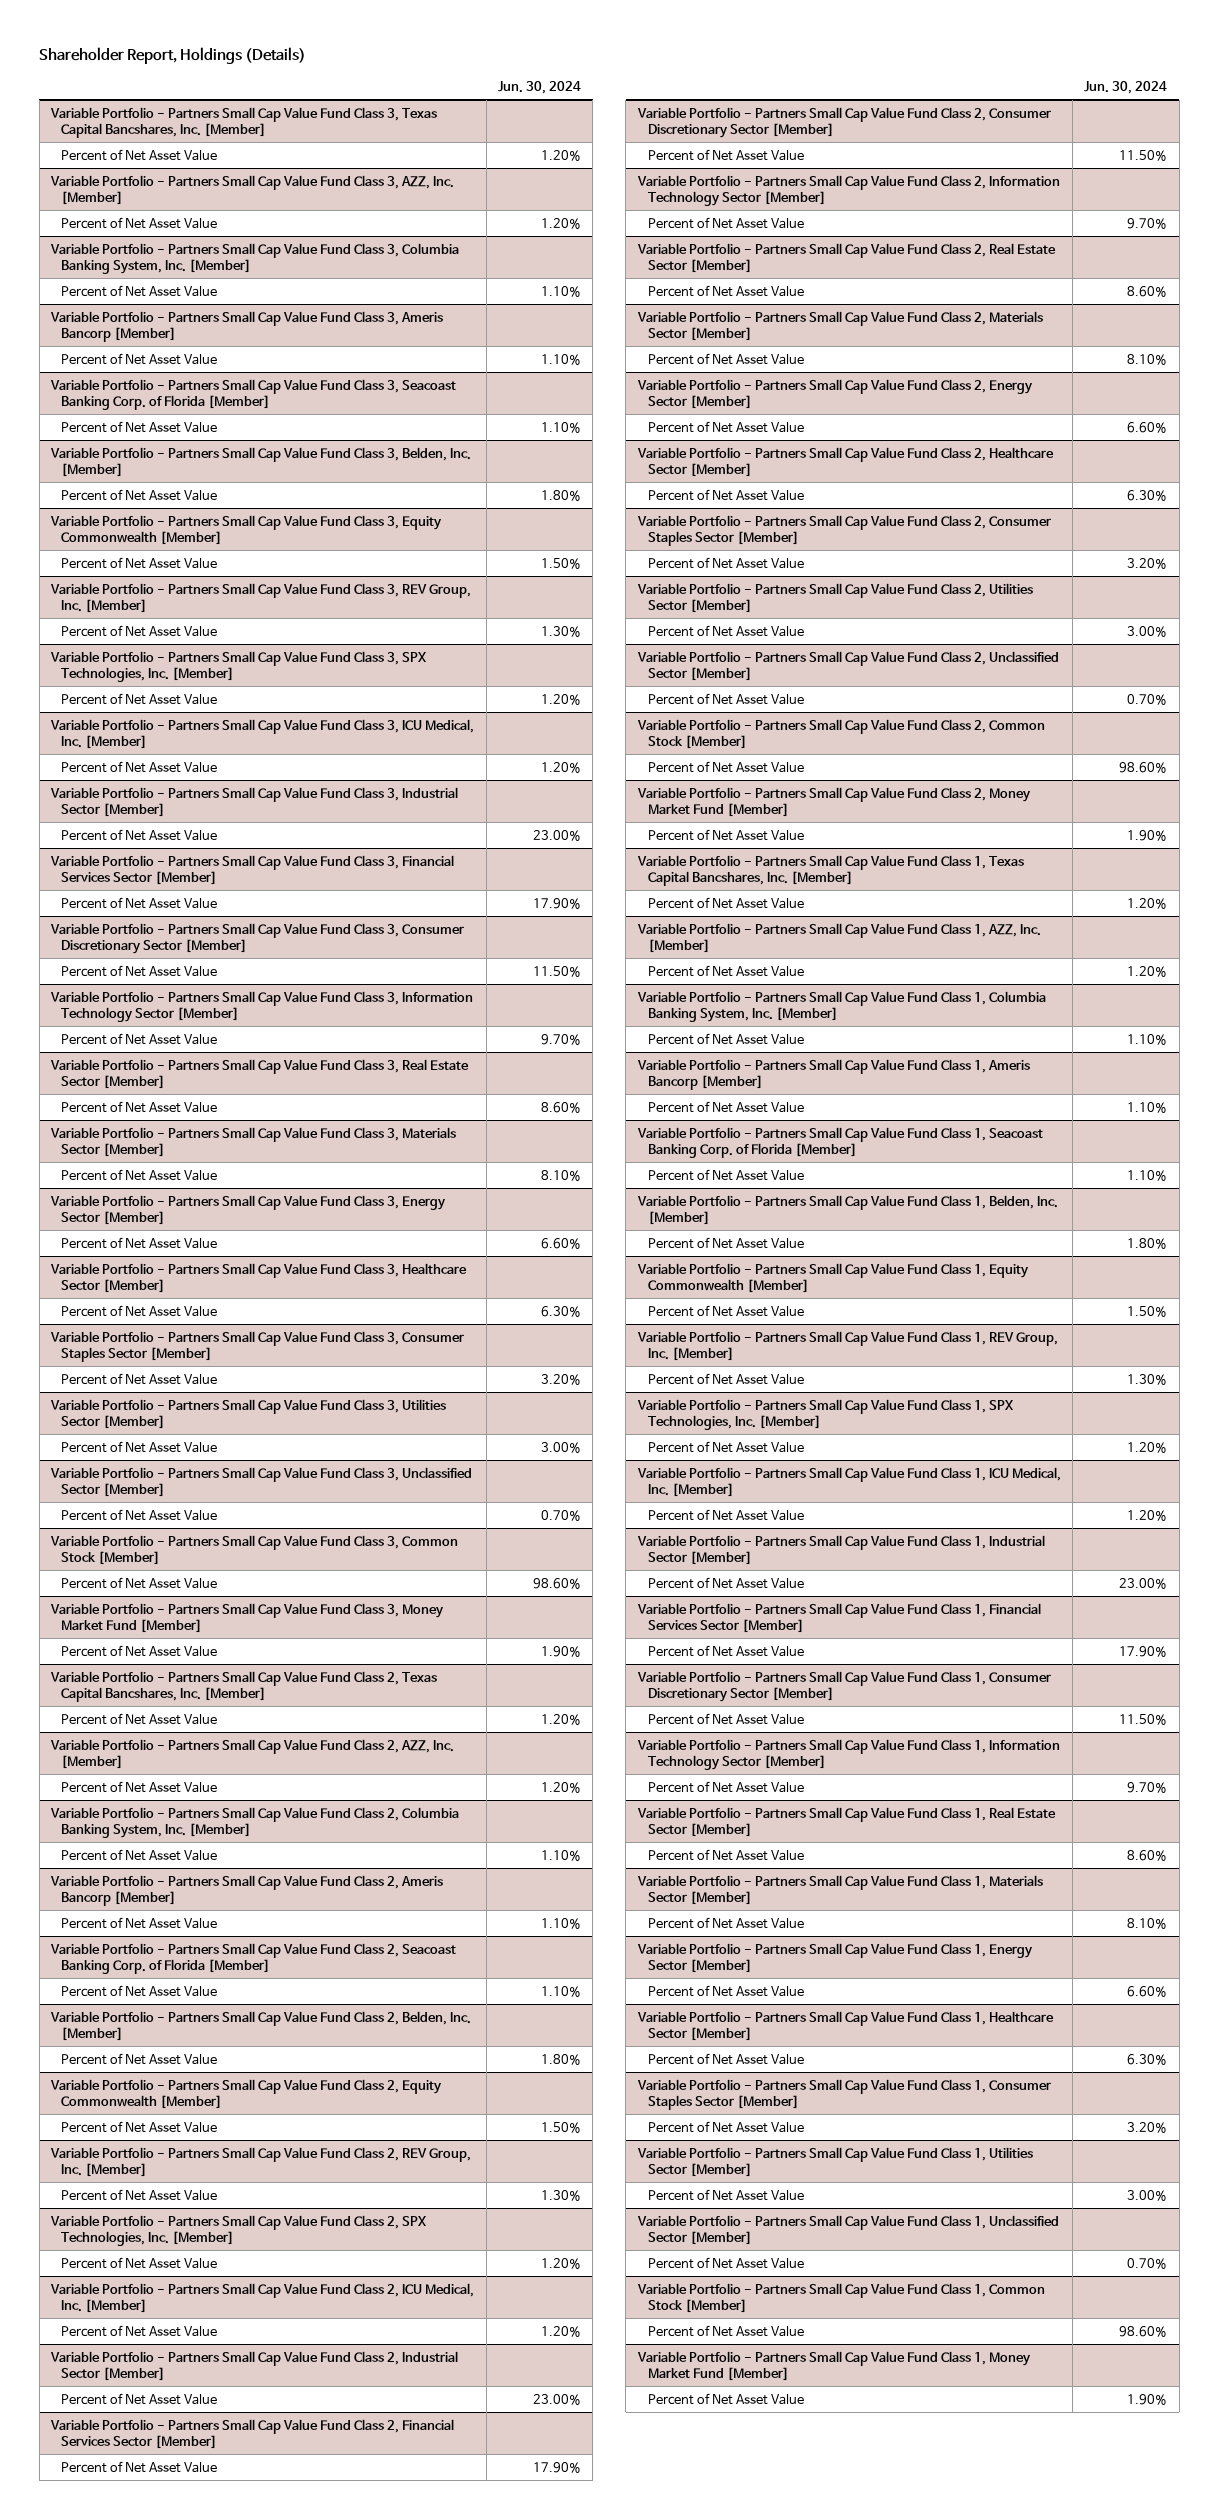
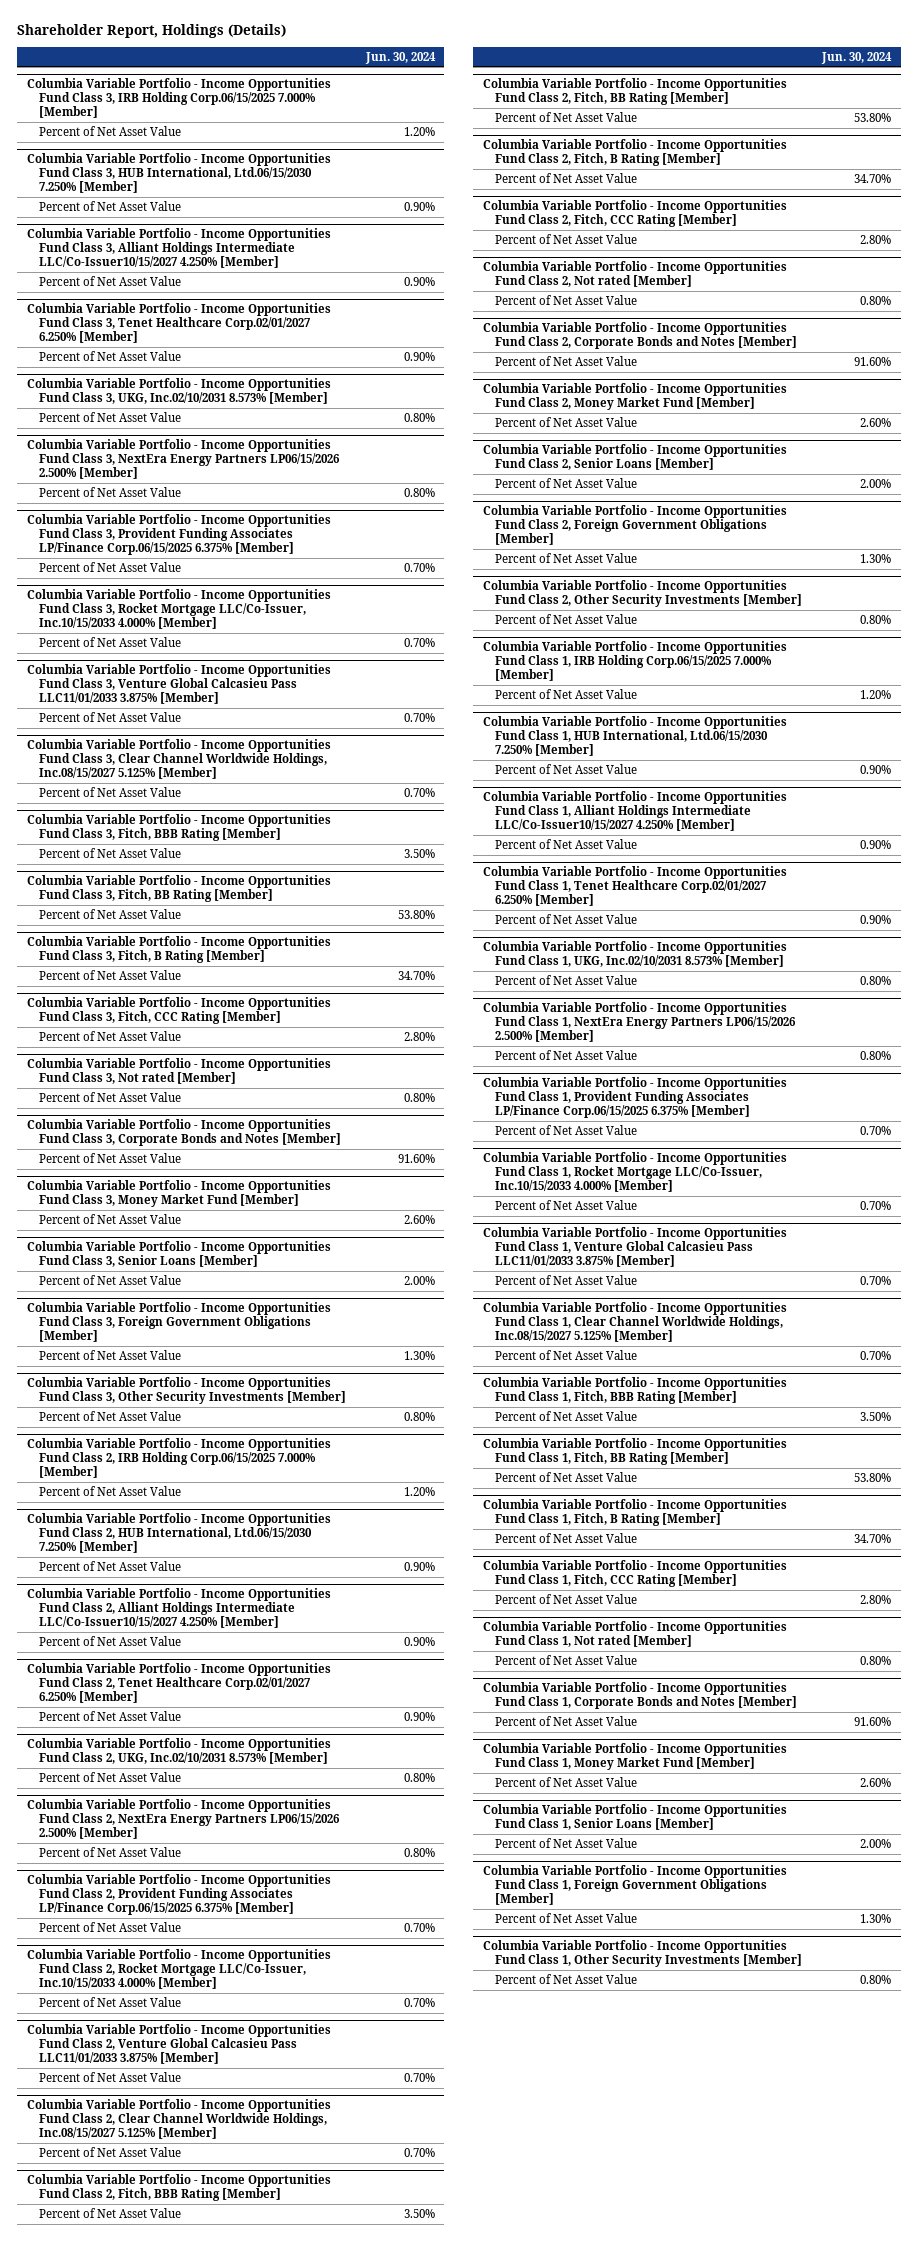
- Variable Portfolio - Partners Small Cap Value Fund Class 3, Texas Capital Bancshares, Inc. [Member]
- Percent of Net Asset Value | 1.20%
- Variable Portfolio - Partners Small Cap Value Fund Class 3, AZZ, Inc. [Member]
- Percent of Net Asset Value | 1.20%
- Variable Portfolio - Partners Small Cap Value Fund Class 3, Columbia Banking System, Inc. [Member]
- Percent of Net Asset Value | 1.10%
- Variable Portfolio - Partners Small Cap Value Fund Class 3, Ameris Bancorp [Member]
- Percent of Net Asset Value | 1.10%
- Variable Portfolio - Partners Small Cap Value Fund Class 3, Seacoast Banking Corp. of Florida [Member]
- Percent of Net Asset Value | 1.10%
- Variable Portfolio - Partners Small Cap Value Fund Class 3, Belden, Inc. [Member]
- Percent of Net Asset Value | 1.80%
- Variable Portfolio - Partners Small Cap Value Fund Class 3, Equity Commonwealth [Member]
- Percent of Net Asset Value | 1.50%
- Variable Portfolio - Partners Small Cap Value Fund Class 3, REV Group, Inc. [Member]
- Percent of Net Asset Value | 1.30%
- Variable Portfolio - Partners Small Cap Value Fund Class 3, SPX Technologies, Inc. [Member]
- Percent of Net Asset Value | 1.20%
- Variable Portfolio - Partners Small Cap Value Fund Class 3, ICU Medical, Inc. [Member]
+ Columbia Variable Portfolio - Income Opportunities Fund Class 3, IRB Holding Corp.06/15/2025 7.000% [Member]
- Variable Portfolio - Partners Small Cap Value Fund Class 3, Industrial Sector [Member]
- Percent of Net Asset Value | 23.00%
- Variable Portfolio - Partners Small Cap Value Fund Class 3, Financial Services Sector [Member]
- Percent of Net Asset Value | 17.90%
- Variable Portfolio - Partners Small Cap Value Fund Class 3, Consumer Discretionary Sector [Member]
- Percent of Net Asset Value | 11.50%
- Variable Portfolio - Partners Small Cap Value Fund Class 3, Information Technology Sector [Member]
- Percent of Net Asset Value | 9.70%
- Variable Portfolio - Partners Small Cap Value Fund Class 3, Real Estate Sector [Member]
- Percent of Net Asset Value | 8.60%
- Variable Portfolio - Partners Small Cap Value Fund Class 3, Materials Sector [Member]
- Percent of Net Asset Value | 8.10%
- Variable Portfolio - Partners Small Cap Value Fund Class 3, Energy Sector [Member]
- Percent of Net Asset Value | 6.60%
- Variable Portfolio - Partners Small Cap Value Fund Class 3, Healthcare Sector [Member]
- Percent of Net Asset Value | 6.30%
- Variable Portfolio - Partners Small Cap Value Fund Class 3, Consumer Staples Sector [Member]
- Percent of Net Asset Value | 3.20%
- Variable Portfolio - Partners Small Cap Value Fund Class 3, Utilities Sector [Member]
- Percent of Net Asset Value | 3.00%
- Variable Portfolio - Partners Small Cap Value Fund Class 3, Unclassified Sector [Member]
+ Columbia Variable Portfolio - Income Opportunities Fund Class 3, HUB International, Ltd.06/15/2030 7.250% [Member]
+ Percent of Net Asset Value | 0.90%
+ Columbia Variable Portfolio - Income Opportunities Fund Class 3, Alliant Holdings Intermediate LLC/Co-Issuer10/15/2027 4.250% [Member]
+ Percent of Net Asset Value | 0.90%
+ Columbia Variable Portfolio - Income Opportunities Fund Class 3, Tenet Healthcare Corp.02/01/2027 6.250% [Member]
+ Percent of Net Asset Value | 0.90%
+ Columbia Variable Portfolio - Income Opportunities Fund Class 3, UKG, Inc.02/10/2031 8.573% [Member]
+ Percent of Net Asset Value | 0.80%
+ Columbia Variable Portfolio - Income Opportunities Fund Class 3, NextEra Energy Partners LP06/15/2026 2.500% [Member]
+ Percent of Net Asset Value | 0.80%
+ Columbia Variable Portfolio - Income Opportunities Fund Class 3, Provident Funding Associates LP/Finance Corp.06/15/2025 6.375% [Member]
- Variable Portfolio - Partners Small Cap Value Fund Class 3, Common Stock [Member]
- Percent of Net Asset Value | 98.60%
- Variable Portfolio - Partners Small Cap Value Fund Class 3, Money Market Fund [Member]
- Percent of Net Asset Value | 1.90%
- Variable Portfolio - Partners Small Cap Value Fund Class 2, Texas Capital Bancshares, Inc. [Member]
- Percent of Net Asset Value | 1.20%
- Variable Portfolio - Partners Small Cap Value Fund Class 2, AZZ, Inc. [Member]
- Percent of Net Asset Value | 1.20%
- Variable Portfolio - Partners Small Cap Value Fund Class 2, Columbia Banking System, Inc. [Member]
- Percent of Net Asset Value | 1.10%
- Variable Portfolio - Partners Small Cap Value Fund Class 2, Ameris Bancorp [Member]
- Percent of Net Asset Value | 1.10%
- Variable Portfolio - Partners Small Cap Value Fund Class 2, Seacoast Banking Corp. of Florida [Member]
- Percent of Net Asset Value | 1.10%
- Variable Portfolio - Partners Small Cap Value Fund Class 2, Belden, Inc. [Member]
- Percent of Net Asset Value | 1.80%
- Variable Portfolio - Partners Small Cap Value Fund Class 2, Equity Commonwealth [Member]
- Percent of Net Asset Value | 1.50%
- Variable Portfolio - Partners Small Cap Value Fund Class 2, REV Group, Inc. [Member]
+ Columbia Variable Portfolio - Income Opportunities Fund Class 3, Rocket Mortgage LLC/Co-Issuer, Inc.10/15/2033 4.000% [Member]
+ Percent of Net Asset Value | 0.70%
+ Columbia Variable Portfolio - Income Opportunities Fund Class 3, Venture Global Calcasieu Pass LLC11/01/2033 3.875% [Member]
+ Percent of Net Asset Value | 0.70%
+ Columbia Variable Portfolio - Income Opportunities Fund Class 3, Clear Channel Worldwide Holdings, Inc.08/15/2027 5.125% [Member]
+ Percent of Net Asset Value | 0.70%
+ Columbia Variable Portfolio - Income Opportunities Fund Class 3, Fitch, BBB Rating [Member]
+ Percent of Net Asset Value | 3.50%
+ Columbia Variable Portfolio - Income Opportunities Fund Class 3, Fitch, BB Rating [Member]
+ Percent of Net Asset Value | 53.80%
+ Columbia Variable Portfolio - Income Opportunities Fund Class 3, Fitch, B Rating [Member]
+ Percent of Net Asset Value | 34.70%
+ Columbia Variable Portfolio - Income Opportunities Fund Class 3, Fitch, CCC Rating [Member]
+ Percent of Net Asset Value | 2.80%
+ Columbia Variable Portfolio - Income Opportunities Fund Class 3, Not rated [Member]
+ Percent of Net Asset Value | 0.80%
+ Columbia Variable Portfolio - Income Opportunities Fund Class 3, Corporate Bonds and Notes [Member]
+ Percent of Net Asset Value | 91.60%
+ Columbia Variable Portfolio - Income Opportunities Fund Class 3, Money Market Fund [Member]
+ Percent of Net Asset Value | 2.60%
+ Columbia Variable Portfolio - Income Opportunities Fund Class 3, Senior Loans [Member]
+ Percent of Net Asset Value | 2.00%
+ Columbia Variable Portfolio - Income Opportunities Fund Class 3, Foreign Government Obligations [Member]
- Variable Portfolio - Partners Small Cap Value Fund Class 2, SPX Technologies, Inc. [Member]
- Percent of Net Asset Value | 1.20%
- Variable Portfolio - Partners Small Cap Value Fund Class 2, ICU Medical, Inc. [Member]
+ Columbia Variable Portfolio - Income Opportunities Fund Class 3, Other Security Investments [Member]
+ Percent of Net Asset Value | 0.80%
+ Columbia Variable Portfolio - Income Opportunities Fund Class 2, IRB Holding Corp.06/15/2025 7.000% [Member]
- Variable Portfolio - Partners Small Cap Value Fund Class 2, Industrial Sector [Member]
- Percent of Net Asset Value | 23.00%
- Variable Portfolio - Partners Small Cap Value Fund Class 2, Financial Services Sector [Member]
- Percent of Net Asset Value | 17.90%
- Variable Portfolio - Partners Small Cap Value Fund Class 2, Consumer Discretionary Sector [Member]
- Percent of Net Asset Value | 11.50%
- Variable Portfolio - Partners Small Cap Value Fund Class 2, Information Technology Sector [Member]
- Percent of Net Asset Value | 9.70%
- Variable Portfolio - Partners Small Cap Value Fund Class 2, Real Estate Sector [Member]
- Percent of Net Asset Value | 8.60%
- Variable Portfolio - Partners Small Cap Value Fund Class 2, Materials Sector [Member]
- Percent of Net Asset Value | 8.10%
- Variable Portfolio - Partners Small Cap Value Fund Class 2, Energy Sector [Member]
- Percent of Net Asset Value | 6.60%
- Variable Portfolio - Partners Small Cap Value Fund Class 2, Healthcare Sector [Member]
- Percent of Net Asset Value | 6.30%
- Variable Portfolio - Partners Small Cap Value Fund Class 2, Consumer Staples Sector [Member]
- Percent of Net Asset Value | 3.20%
- Variable Portfolio - Partners Small Cap Value Fund Class 2, Utilities Sector [Member]
- Percent of Net Asset Value | 3.00%
- Variable Portfolio - Partners Small Cap Value Fund Class 2, Unclassified Sector [Member]
+ Columbia Variable Portfolio - Income Opportunities Fund Class 2, HUB International, Ltd.06/15/2030 7.250% [Member]
+ Percent of Net Asset Value | 0.90%
+ Columbia Variable Portfolio - Income Opportunities Fund Class 2, Alliant Holdings Intermediate LLC/Co-Issuer10/15/2027 4.250% [Member]
+ Percent of Net Asset Value | 0.90%
+ Columbia Variable Portfolio - Income Opportunities Fund Class 2, Tenet Healthcare Corp.02/01/2027 6.250% [Member]
+ Percent of Net Asset Value | 0.90%
+ Columbia Variable Portfolio - Income Opportunities Fund Class 2, UKG, Inc.02/10/2031 8.573% [Member]
+ Percent of Net Asset Value | 0.80%
+ Columbia Variable Portfolio - Income Opportunities Fund Class 2, NextEra Energy Partners LP06/15/2026 2.500% [Member]
+ Percent of Net Asset Value | 0.80%
+ Columbia Variable Portfolio - Income Opportunities Fund Class 2, Provident Funding Associates LP/Finance Corp.06/15/2025 6.375% [Member]
- Variable Portfolio - Partners Small Cap Value Fund Class 2, Common Stock [Member]
- Percent of Net Asset Value | 98.60%
- Variable Portfolio - Partners Small Cap Value Fund Class 2, Money Market Fund [Member]
- Percent of Net Asset Value | 1.90%
- Variable Portfolio - Partners Small Cap Value Fund Class 1, Texas Capital Bancshares, Inc. [Member]
- Percent of Net Asset Value | 1.20%
- Variable Portfolio - Partners Small Cap Value Fund Class 1, AZZ, Inc. [Member]
- Percent of Net Asset Value | 1.20%
- Variable Portfolio - Partners Small Cap Value Fund Class 1, Columbia Banking System, Inc. [Member]
- Percent of Net Asset Value | 1.10%
- Variable Portfolio - Partners Small Cap Value Fund Class 1, Ameris Bancorp [Member]
- Percent of Net Asset Value | 1.10%
- Variable Portfolio - Partners Small Cap Value Fund Class 1, Seacoast Banking Corp. of Florida [Member]
- Percent of Net Asset Value | 1.10%
- Variable Portfolio - Partners Small Cap Value Fund Class 1, Belden, Inc. [Member]
- Percent of Net Asset Value | 1.80%
- Variable Portfolio - Partners Small Cap Value Fund Class 1, Equity Commonwealth [Member]
- Percent of Net Asset Value | 1.50%
- Variable Portfolio - Partners Small Cap Value Fund Class 1, REV Group, Inc. [Member]
+ Columbia Variable Portfolio - Income Opportunities Fund Class 2, Rocket Mortgage LLC/Co-Issuer, Inc.10/15/2033 4.000% [Member]
+ Percent of Net Asset Value | 0.70%
+ Columbia Variable Portfolio - Income Opportunities Fund Class 2, Venture Global Calcasieu Pass LLC11/01/2033 3.875% [Member]
+ Percent of Net Asset Value | 0.70%
+ Columbia Variable Portfolio - Income Opportunities Fund Class 2, Clear Channel Worldwide Holdings, Inc.08/15/2027 5.125% [Member]
+ Percent of Net Asset Value | 0.70%
+ Columbia Variable Portfolio - Income Opportunities Fund Class 2, Fitch, BBB Rating [Member]
+ Percent of Net Asset Value | 3.50%
+ Columbia Variable Portfolio - Income Opportunities Fund Class 2, Fitch, BB Rating [Member]
+ Percent of Net Asset Value | 53.80%
+ Columbia Variable Portfolio - Income Opportunities Fund Class 2, Fitch, B Rating [Member]
+ Percent of Net Asset Value | 34.70%
+ Columbia Variable Portfolio - Income Opportunities Fund Class 2, Fitch, CCC Rating [Member]
+ Percent of Net Asset Value | 2.80%
+ Columbia Variable Portfolio - Income Opportunities Fund Class 2, Not rated [Member]
+ Percent of Net Asset Value | 0.80%
+ Columbia Variable Portfolio - Income Opportunities Fund Class 2, Corporate Bonds and Notes [Member]
+ Percent of Net Asset Value | 91.60%
+ Columbia Variable Portfolio - Income Opportunities Fund Class 2, Money Market Fund [Member]
+ Percent of Net Asset Value | 2.60%
+ Columbia Variable Portfolio - Income Opportunities Fund Class 2, Senior Loans [Member]
+ Percent of Net Asset Value | 2.00%
+ Columbia Variable Portfolio - Income Opportunities Fund Class 2, Foreign Government Obligations [Member]
- Variable Portfolio - Partners Small Cap Value Fund Class 1, SPX Technologies, Inc. [Member]
- Percent of Net Asset Value | 1.20%
- Variable Portfolio - Partners Small Cap Value Fund Class 1, ICU Medical, Inc. [Member]
+ Columbia Variable Portfolio - Income Opportunities Fund Class 2, Other Security Investments [Member]
+ Percent of Net Asset Value | 0.80%
+ Columbia Variable Portfolio - Income Opportunities Fund Class 1, IRB Holding Corp.06/15/2025 7.000% [Member]
- Variable Portfolio - Partners Small Cap Value Fund Class 1, Industrial Sector [Member]
- Percent of Net Asset Value | 23.00%
- Variable Portfolio - Partners Small Cap Value Fund Class 1, Financial Services Sector [Member]
- Percent of Net Asset Value | 17.90%
- Variable Portfolio - Partners Small Cap Value Fund Class 1, Consumer Discretionary Sector [Member]
- Percent of Net Asset Value | 11.50%
- Variable Portfolio - Partners Small Cap Value Fund Class 1, Information Technology Sector [Member]
- Percent of Net Asset Value | 9.70%
- Variable Portfolio - Partners Small Cap Value Fund Class 1, Real Estate Sector [Member]
- Percent of Net Asset Value | 8.60%
- Variable Portfolio - Partners Small Cap Value Fund Class 1, Materials Sector [Member]
- Percent of Net Asset Value | 8.10%
- Variable Portfolio - Partners Small Cap Value Fund Class 1, Energy Sector [Member]
- Percent of Net Asset Value | 6.60%
- Variable Portfolio - Partners Small Cap Value Fund Class 1, Healthcare Sector [Member]
- Percent of Net Asset Value | 6.30%
- Variable Portfolio - Partners Small Cap Value Fund Class 1, Consumer Staples Sector [Member]
- Percent of Net Asset Value | 3.20%
- Variable Portfolio - Partners Small Cap Value Fund Class 1, Utilities Sector [Member]
- Percent of Net Asset Value | 3.00%
- Variable Portfolio - Partners Small Cap Value Fund Class 1, Unclassified Sector [Member]
+ Columbia Variable Portfolio - Income Opportunities Fund Class 1, HUB International, Ltd.06/15/2030 7.250% [Member]
+ Percent of Net Asset Value | 0.90%
+ Columbia Variable Portfolio - Income Opportunities Fund Class 1, Alliant Holdings Intermediate LLC/Co-Issuer10/15/2027 4.250% [Member]
+ Percent of Net Asset Value | 0.90%
+ Columbia Variable Portfolio - Income Opportunities Fund Class 1, Tenet Healthcare Corp.02/01/2027 6.250% [Member]
+ Percent of Net Asset Value | 0.90%
+ Columbia Variable Portfolio - Income Opportunities Fund Class 1, UKG, Inc.02/10/2031 8.573% [Member]
+ Percent of Net Asset Value | 0.80%
+ Columbia Variable Portfolio - Income Opportunities Fund Class 1, NextEra Energy Partners LP06/15/2026 2.500% [Member]
+ Percent of Net Asset Value | 0.80%
+ Columbia Variable Portfolio - Income Opportunities Fund Class 1, Provident Funding Associates LP/Finance Corp.06/15/2025 6.375% [Member]
- Variable Portfolio - Partners Small Cap Value Fund Class 1, Common Stock [Member]
- Percent of Net Asset Value | 98.60%
- Variable Portfolio - Partners Small Cap Value Fund Class 1, Money Market Fund [Member]
- Percent of Net Asset Value | 1.90%
+ Columbia Variable Portfolio - Income Opportunities Fund Class 1, Rocket Mortgage LLC/Co-Issuer, Inc.10/15/2033 4.000% [Member]
+ Percent of Net Asset Value | 0.70%
+ Columbia Variable Portfolio - Income Opportunities Fund Class 1, Venture Global Calcasieu Pass LLC11/01/2033 3.875% [Member]
+ Percent of Net Asset Value | 0.70%
+ Columbia Variable Portfolio - Income Opportunities Fund Class 1, Clear Channel Worldwide Holdings, Inc.08/15/2027 5.125% [Member]
+ Percent of Net Asset Value | 0.70%
+ Columbia Variable Portfolio - Income Opportunities Fund Class 1, Fitch, BBB Rating [Member]
+ Percent of Net Asset Value | 3.50%
+ Columbia Variable Portfolio - Income Opportunities Fund Class 1, Fitch, BB Rating [Member]
+ Percent of Net Asset Value | 53.80%
+ Columbia Variable Portfolio - Income Opportunities Fund Class 1, Fitch, B Rating [Member]
+ Percent of Net Asset Value | 34.70%
+ Columbia Variable Portfolio - Income Opportunities Fund Class 1, Fitch, CCC Rating [Member]
+ Percent of Net Asset Value | 2.80%
+ Columbia Variable Portfolio - Income Opportunities Fund Class 1, Not rated [Member]
+ Percent of Net Asset Value | 0.80%
+ Columbia Variable Portfolio - Income Opportunities Fund Class 1, Corporate Bonds and Notes [Member]
+ Percent of Net Asset Value | 91.60%
+ Columbia Variable Portfolio - Income Opportunities Fund Class 1, Money Market Fund [Member]
+ Percent of Net Asset Value | 2.60%
+ Columbia Variable Portfolio - Income Opportunities Fund Class 1, Senior Loans [Member]
+ Percent of Net Asset Value | 2.00%
+ Columbia Variable Portfolio - Income Opportunities Fund Class 1, Foreign Government Obligations [Member]
+ Percent of Net Asset Value | 1.30%
+ Columbia Variable Portfolio - Income Opportunities Fund Class 1, Other Security Investments [Member]
+ Percent of Net Asset Value | 0.80%

